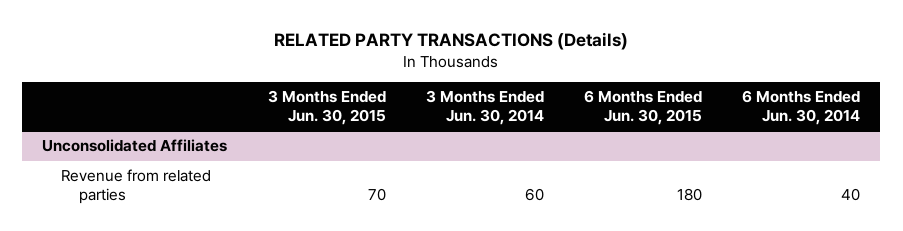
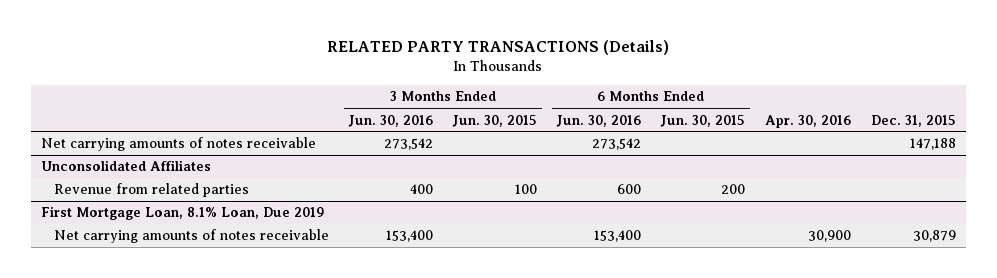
- | 3 Months Ended Jun. 30, 2015 | 3 Months Ended Jun. 30, 2014 | 6 Months Ended Jun. 30, 2015 | 6 Months Ended Jun. 30, 2014
+ | 3 Months Ended Jun. 30, 2016 | 3 Months Ended Jun. 30, 2015 | 6 Months Ended Jun. 30, 2016 | 6 Months Ended Jun. 30, 2015 | Apr. 30, 2016 | Dec. 31, 2015
+ Net carrying amounts of notes receivable | 273,542 | | 273,542 | | | 147,188
@ Unconsolidated Affiliates
- Revenue from related parties | 70 | 60 | 180 | 40
+ Revenue from related parties | 400 | 100 | 600 | 200 | |
+ First Mortgage Loan, 8.1% Loan, Due 2019
+ Net carrying amounts of notes receivable | 153,400 | | 153,400 | | 30,900 | 30,879

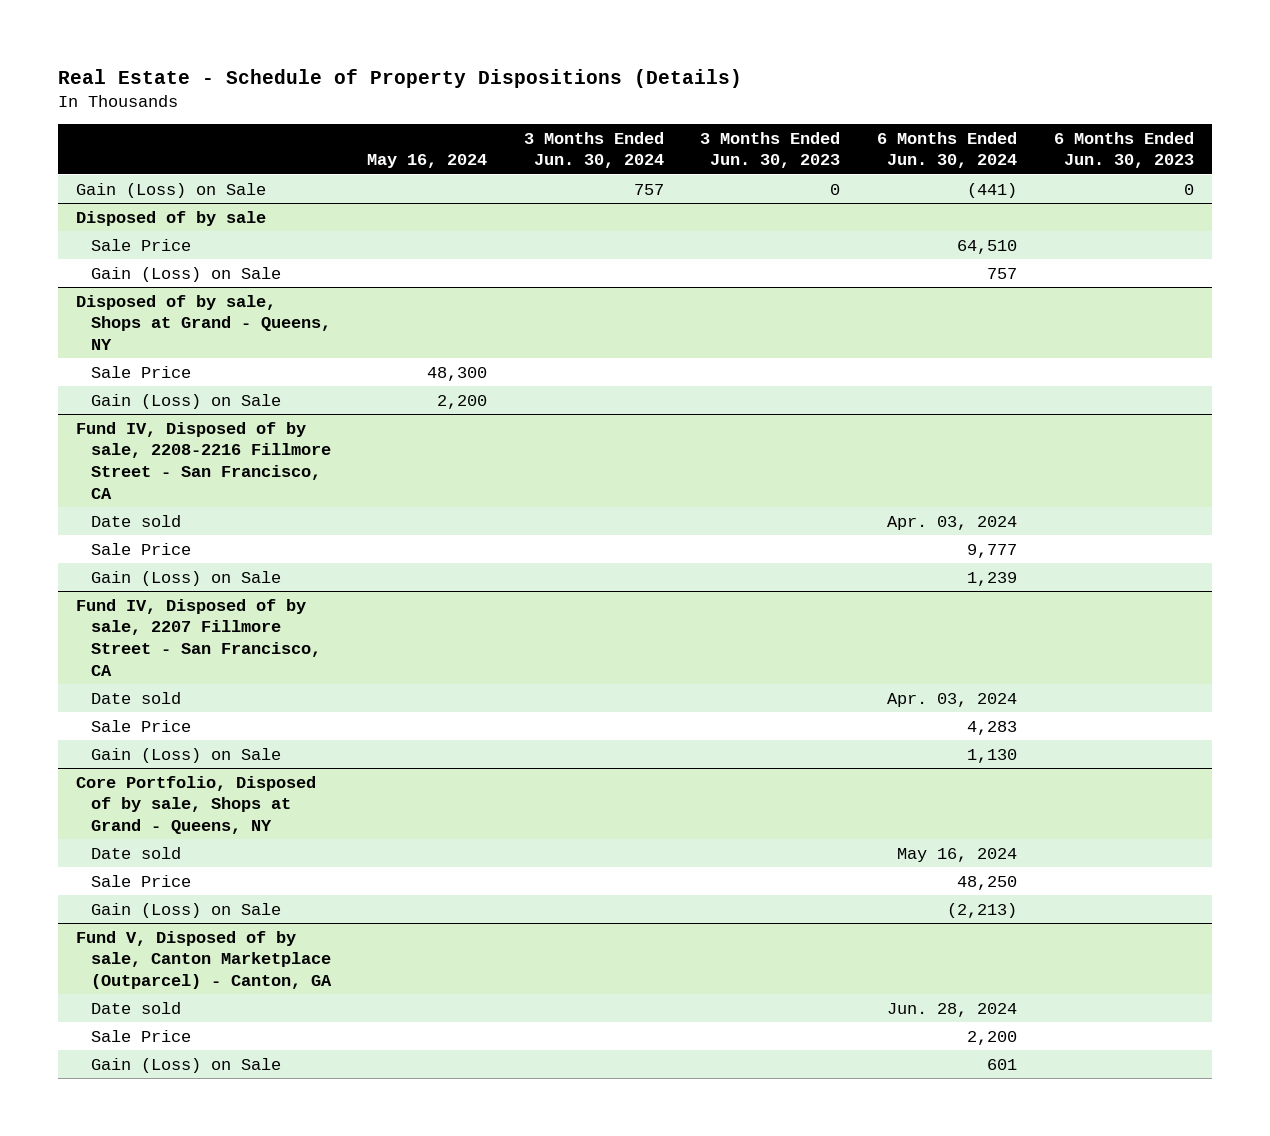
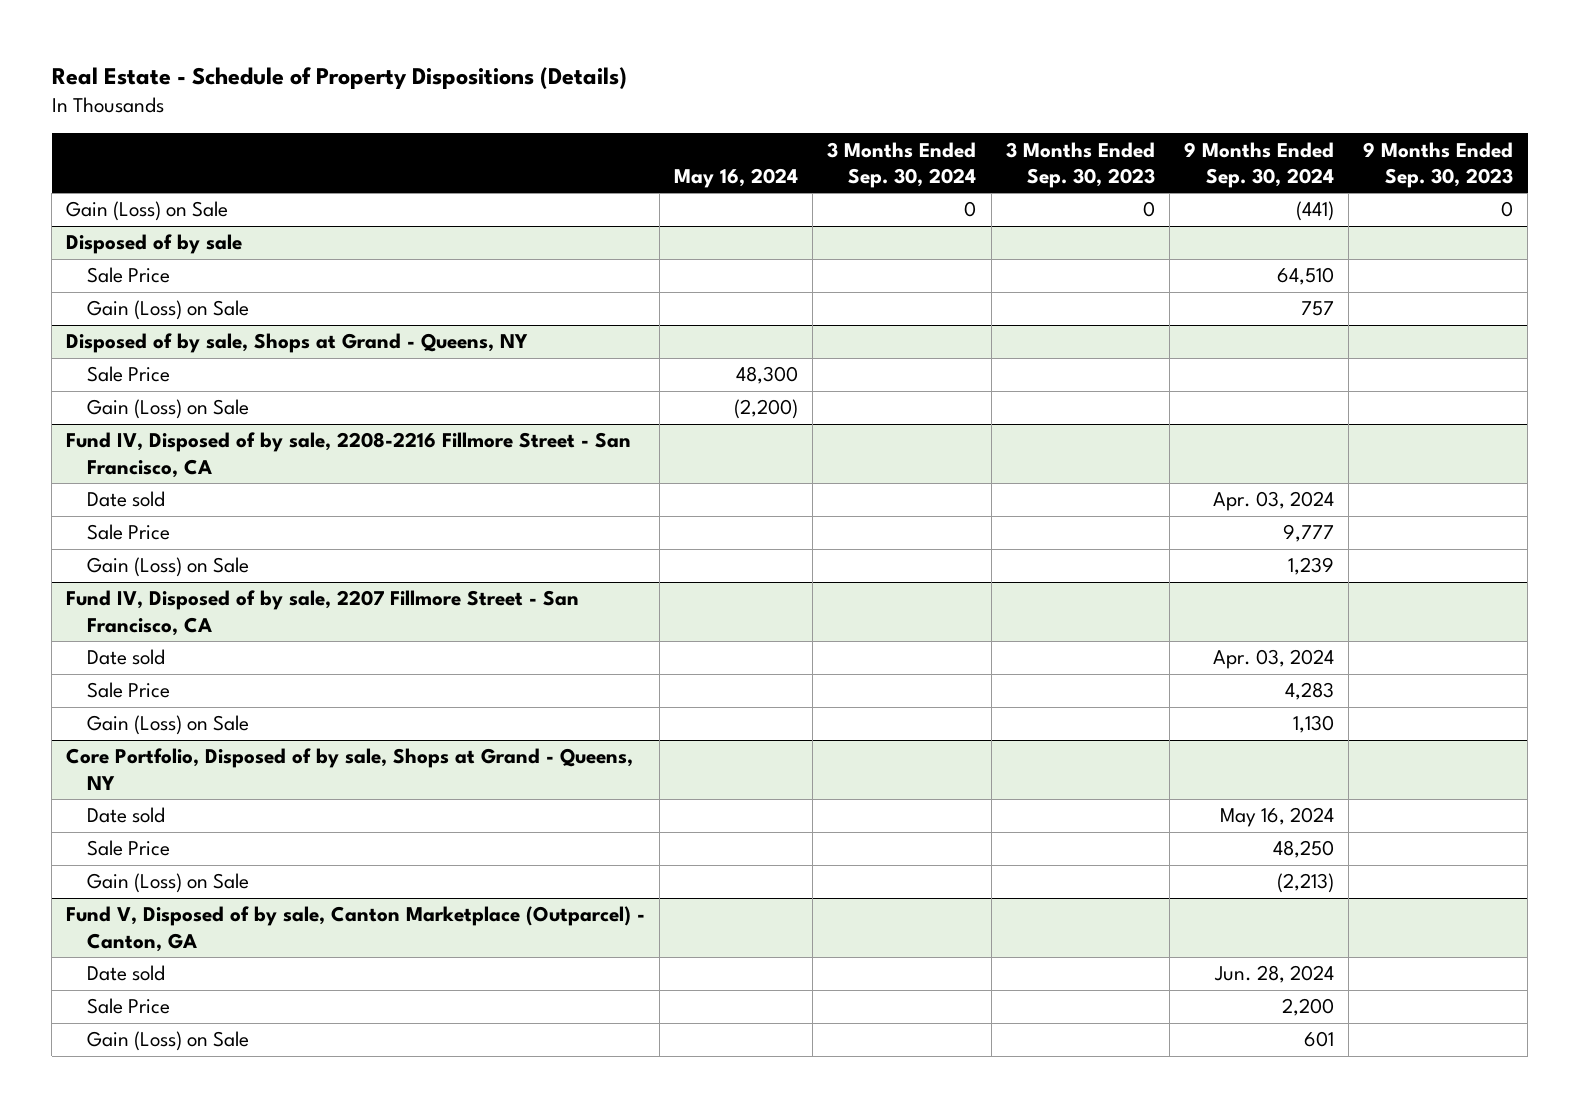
- | May 16, 2024 | 3 Months Ended Jun. 30, 2024 | 3 Months Ended Jun. 30, 2023 | 6 Months Ended Jun. 30, 2024 | 6 Months Ended Jun. 30, 2023
+ | May 16, 2024 | 3 Months Ended Sep. 30, 2024 | 3 Months Ended Sep. 30, 2023 | 9 Months Ended Sep. 30, 2024 | 9 Months Ended Sep. 30, 2023
@ Disposed of by sale, Shops at Grand - Queens, NY
- Gain (Loss) on Sale | 2,200 | | | |
+ Gain (Loss) on Sale | (2,200) | | | |

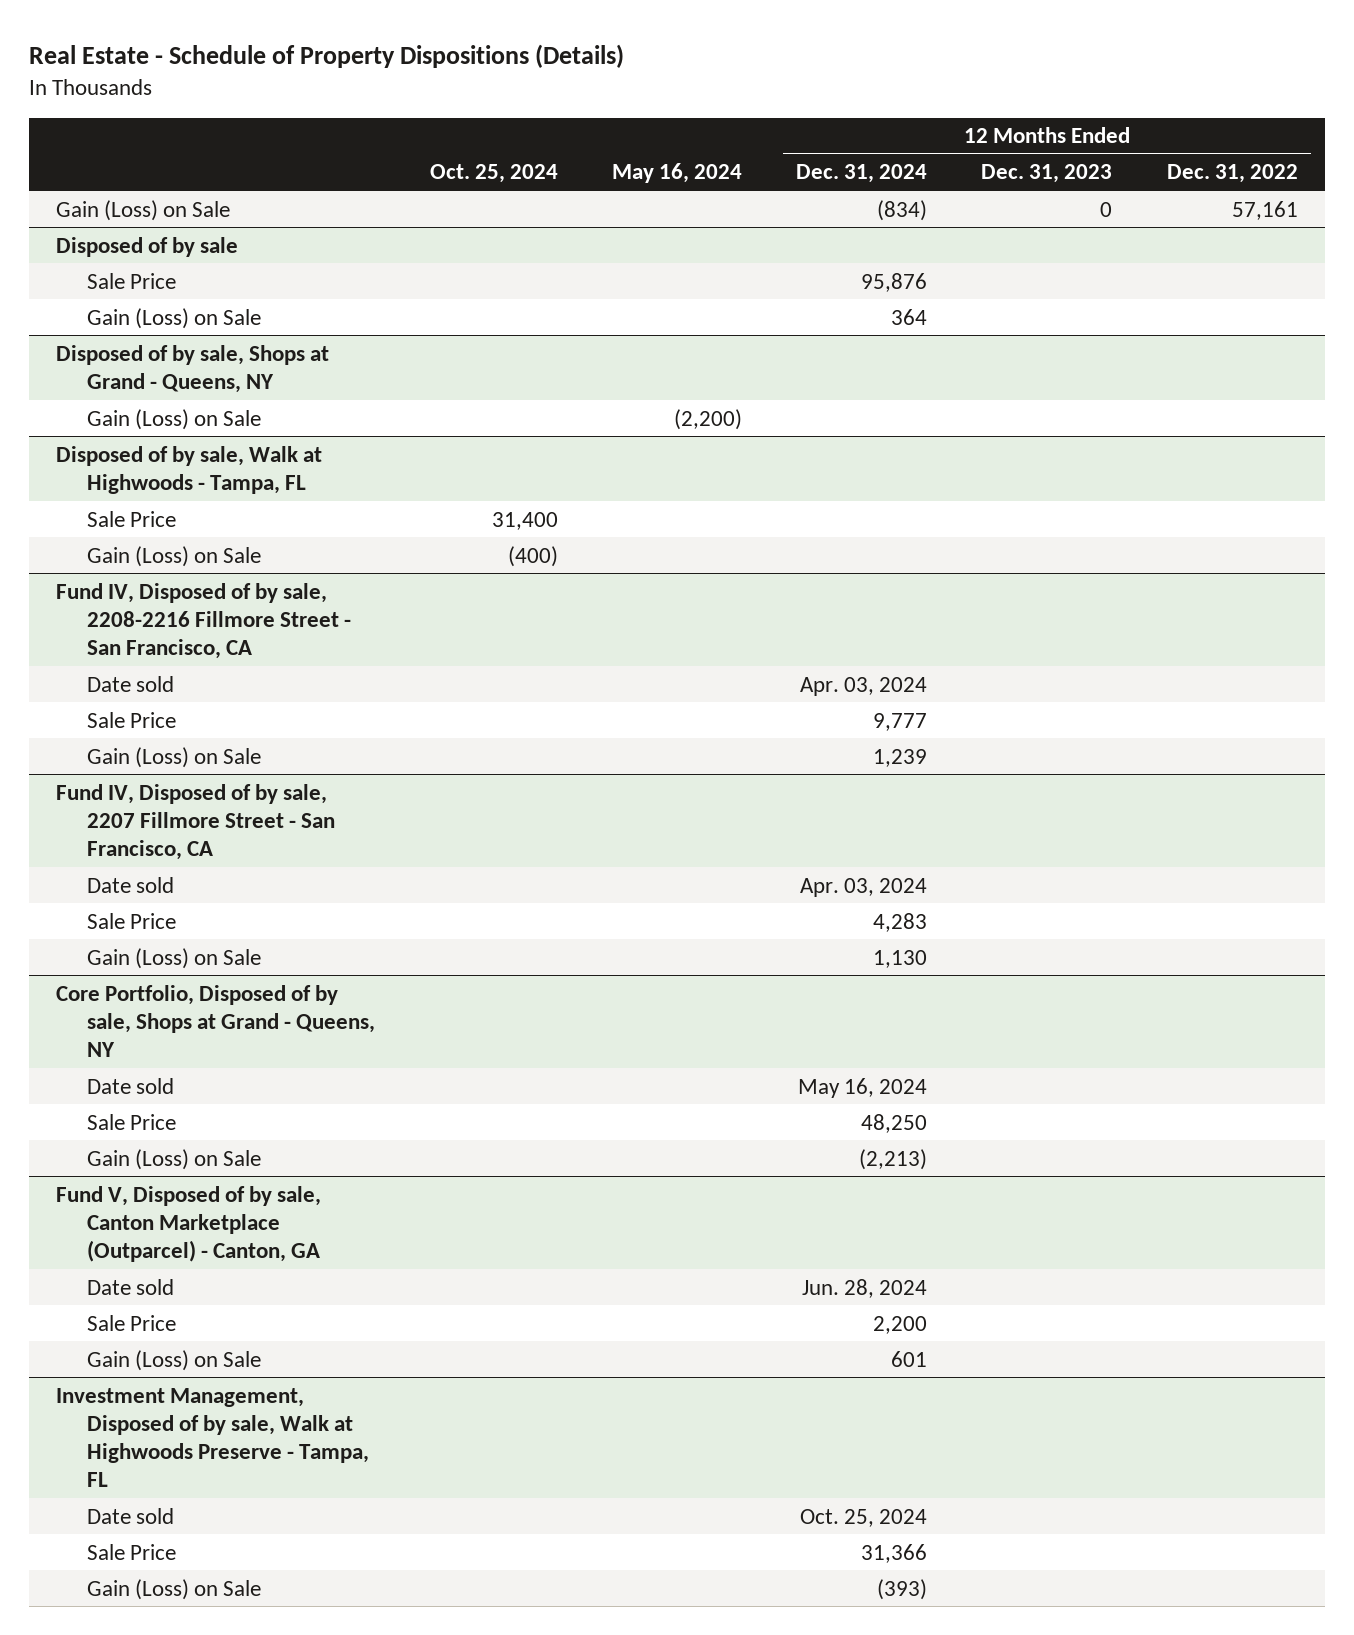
- | May 16, 2024 | 3 Months Ended Sep. 30, 2024 | 3 Months Ended Sep. 30, 2023 | 9 Months Ended Sep. 30, 2024 | 9 Months Ended Sep. 30, 2023
+ | Oct. 25, 2024 | May 16, 2024 | 12 Months Ended Dec. 31, 2024 | 12 Months Ended Dec. 31, 2023 | 12 Months Ended Dec. 31, 2022
@ Disposed of by sale, Shops at Grand - Queens, NY
- Sale Price | 48,300 | | | |
+ Disposed of by sale, Walk at Highwoods - Tampa, FL
+ Sale Price | 31,400 | | | |
+ Gain (Loss) on Sale | (400) | | | |
+ Investment Management, Disposed of by sale, Walk at Highwoods Preserve - Tampa, FL
+ Date sold | | | Oct. 25, 2024 | |
+ Sale Price | | | 31,366 | |
+ Gain (Loss) on Sale | | | (393) | |

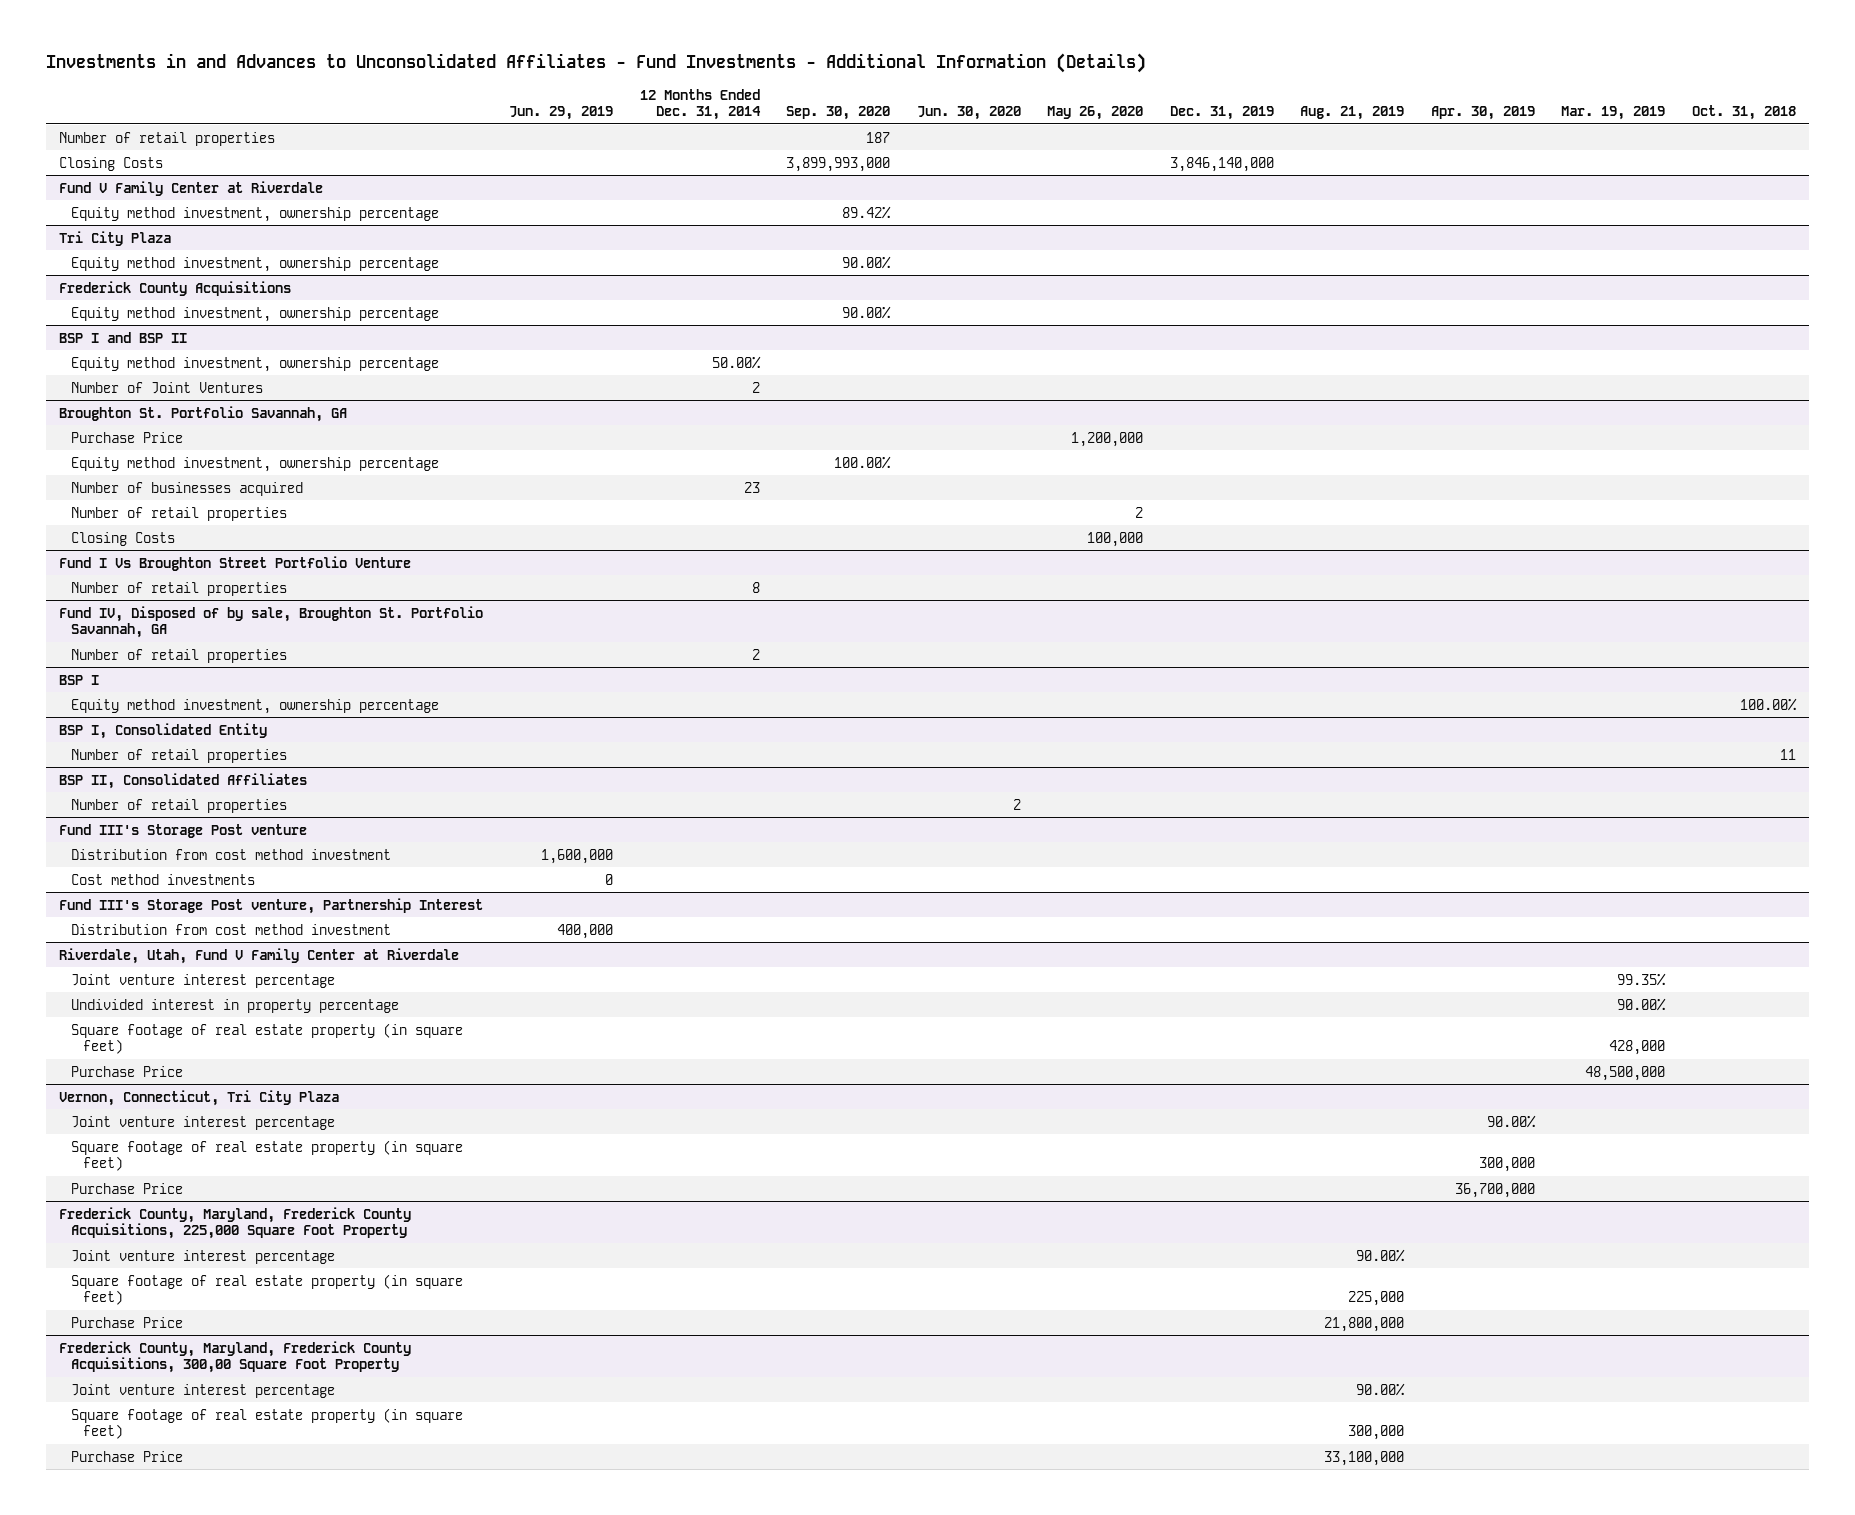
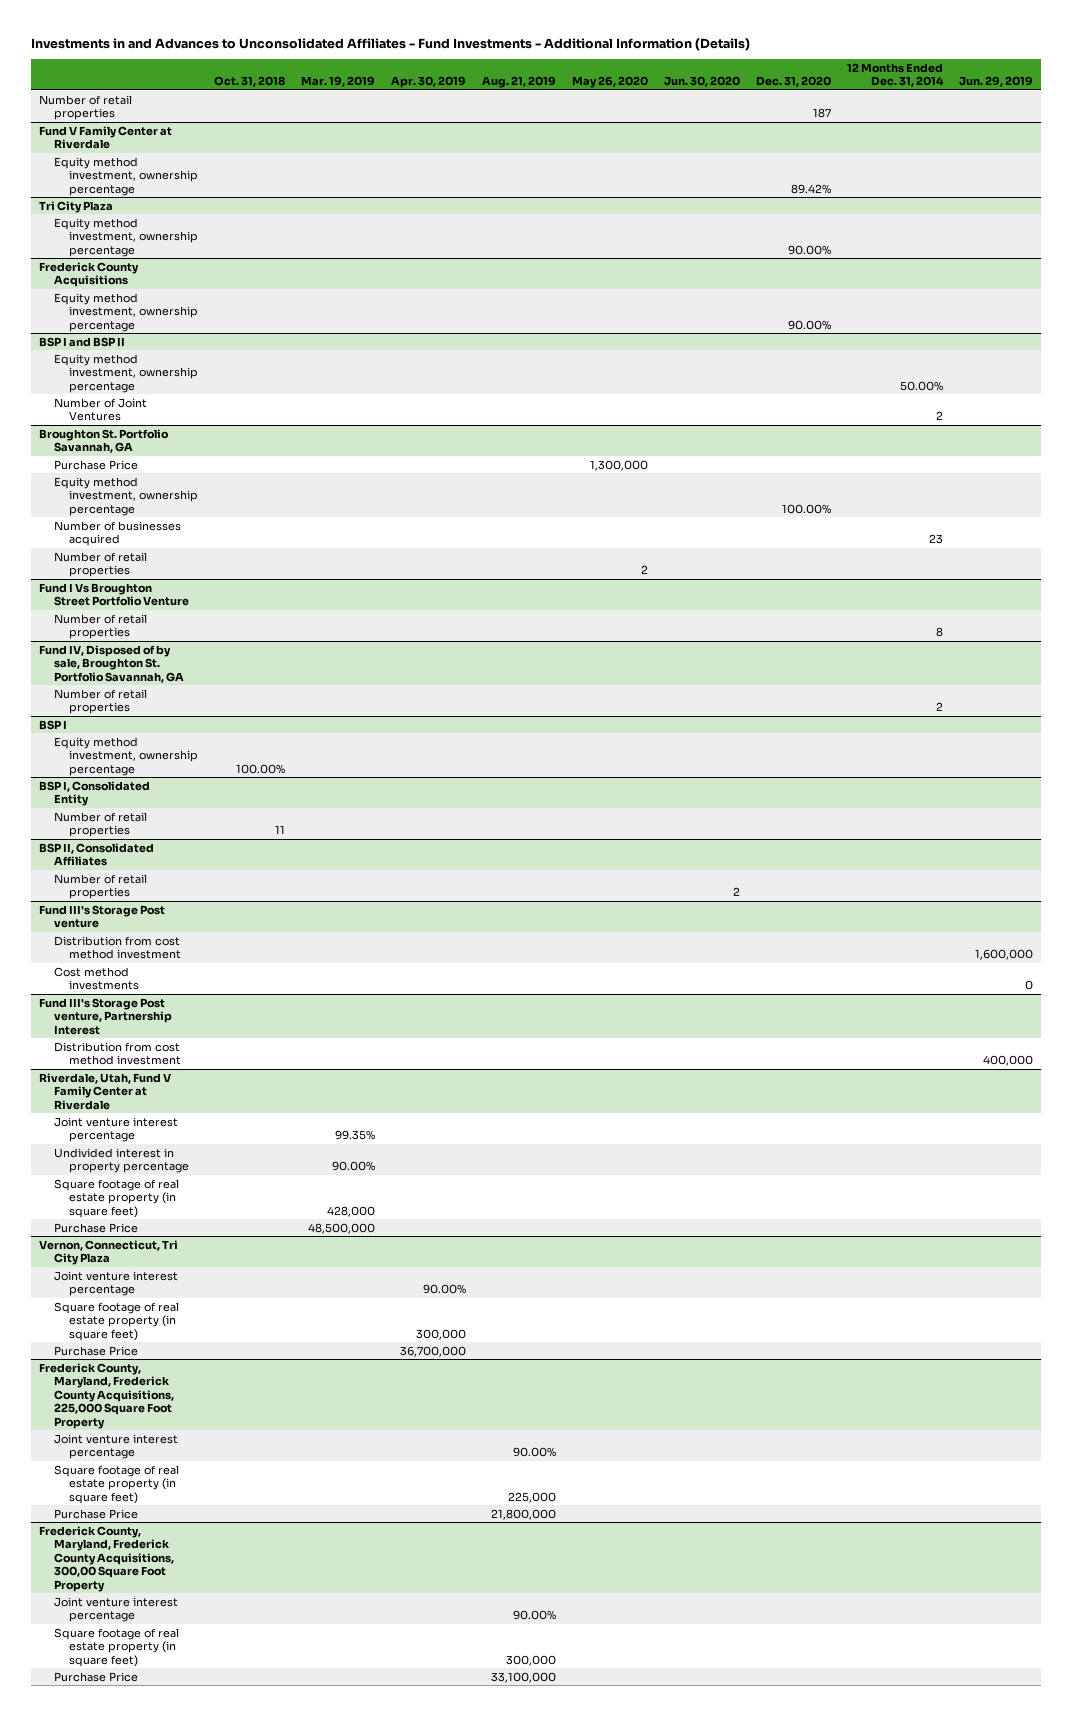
- | Jun. 29, 2019 | 12 Months Ended Dec. 31, 2014 | Sep. 30, 2020 | Jun. 30, 2020 | May 26, 2020 | Dec. 31, 2019 | Aug. 21, 2019 | Apr. 30, 2019 | Mar. 19, 2019 | Oct. 31, 2018
+ | Oct. 31, 2018 | Mar. 19, 2019 | Apr. 30, 2019 | Aug. 21, 2019 | May 26, 2020 | Jun. 30, 2020 | Dec. 31, 2020 | 12 Months Ended Dec. 31, 2014 | Jun. 29, 2019
- Closing Costs | | | 3,899,993,000 | | | 3,846,140,000 | | | |
@ Broughton St. Portfolio Savannah, GA
- Purchase Price | | | | | 1,200,000 | | | | |
+ Purchase Price | | | | | 1,300,000 | | | |
- Closing Costs | | | | | 100,000 | | | | |

